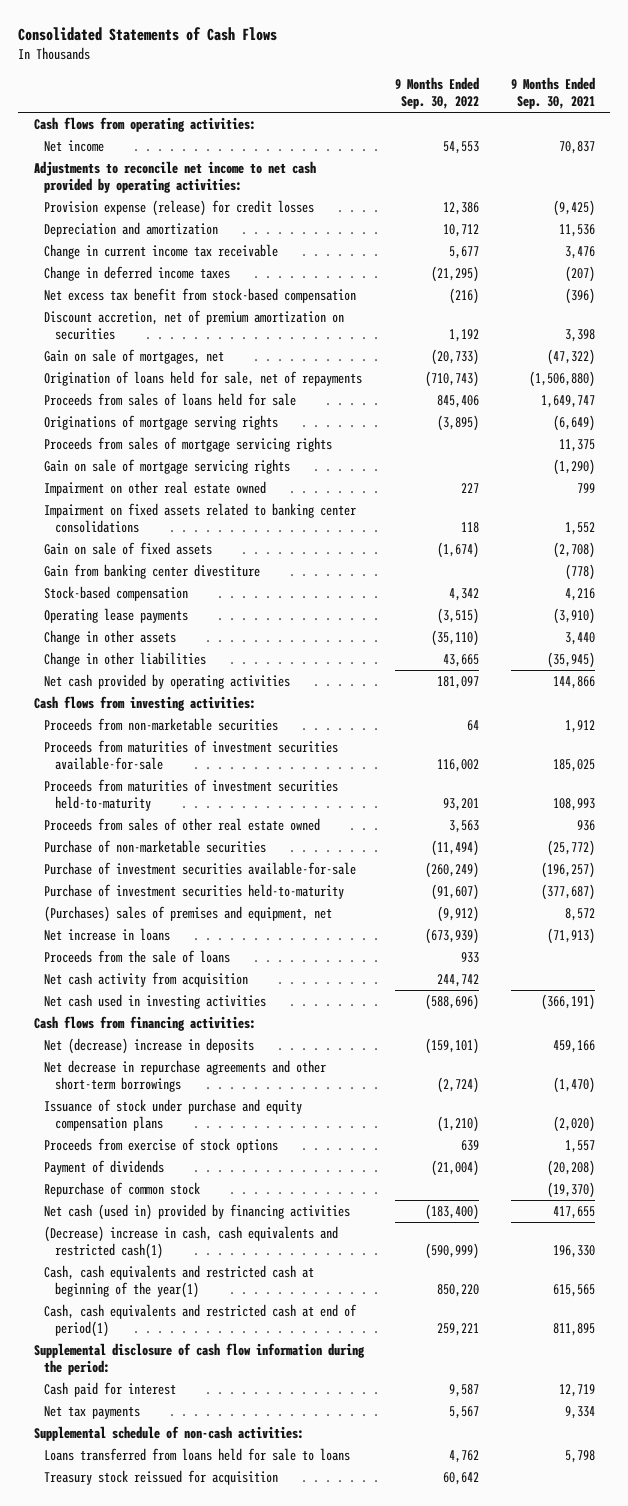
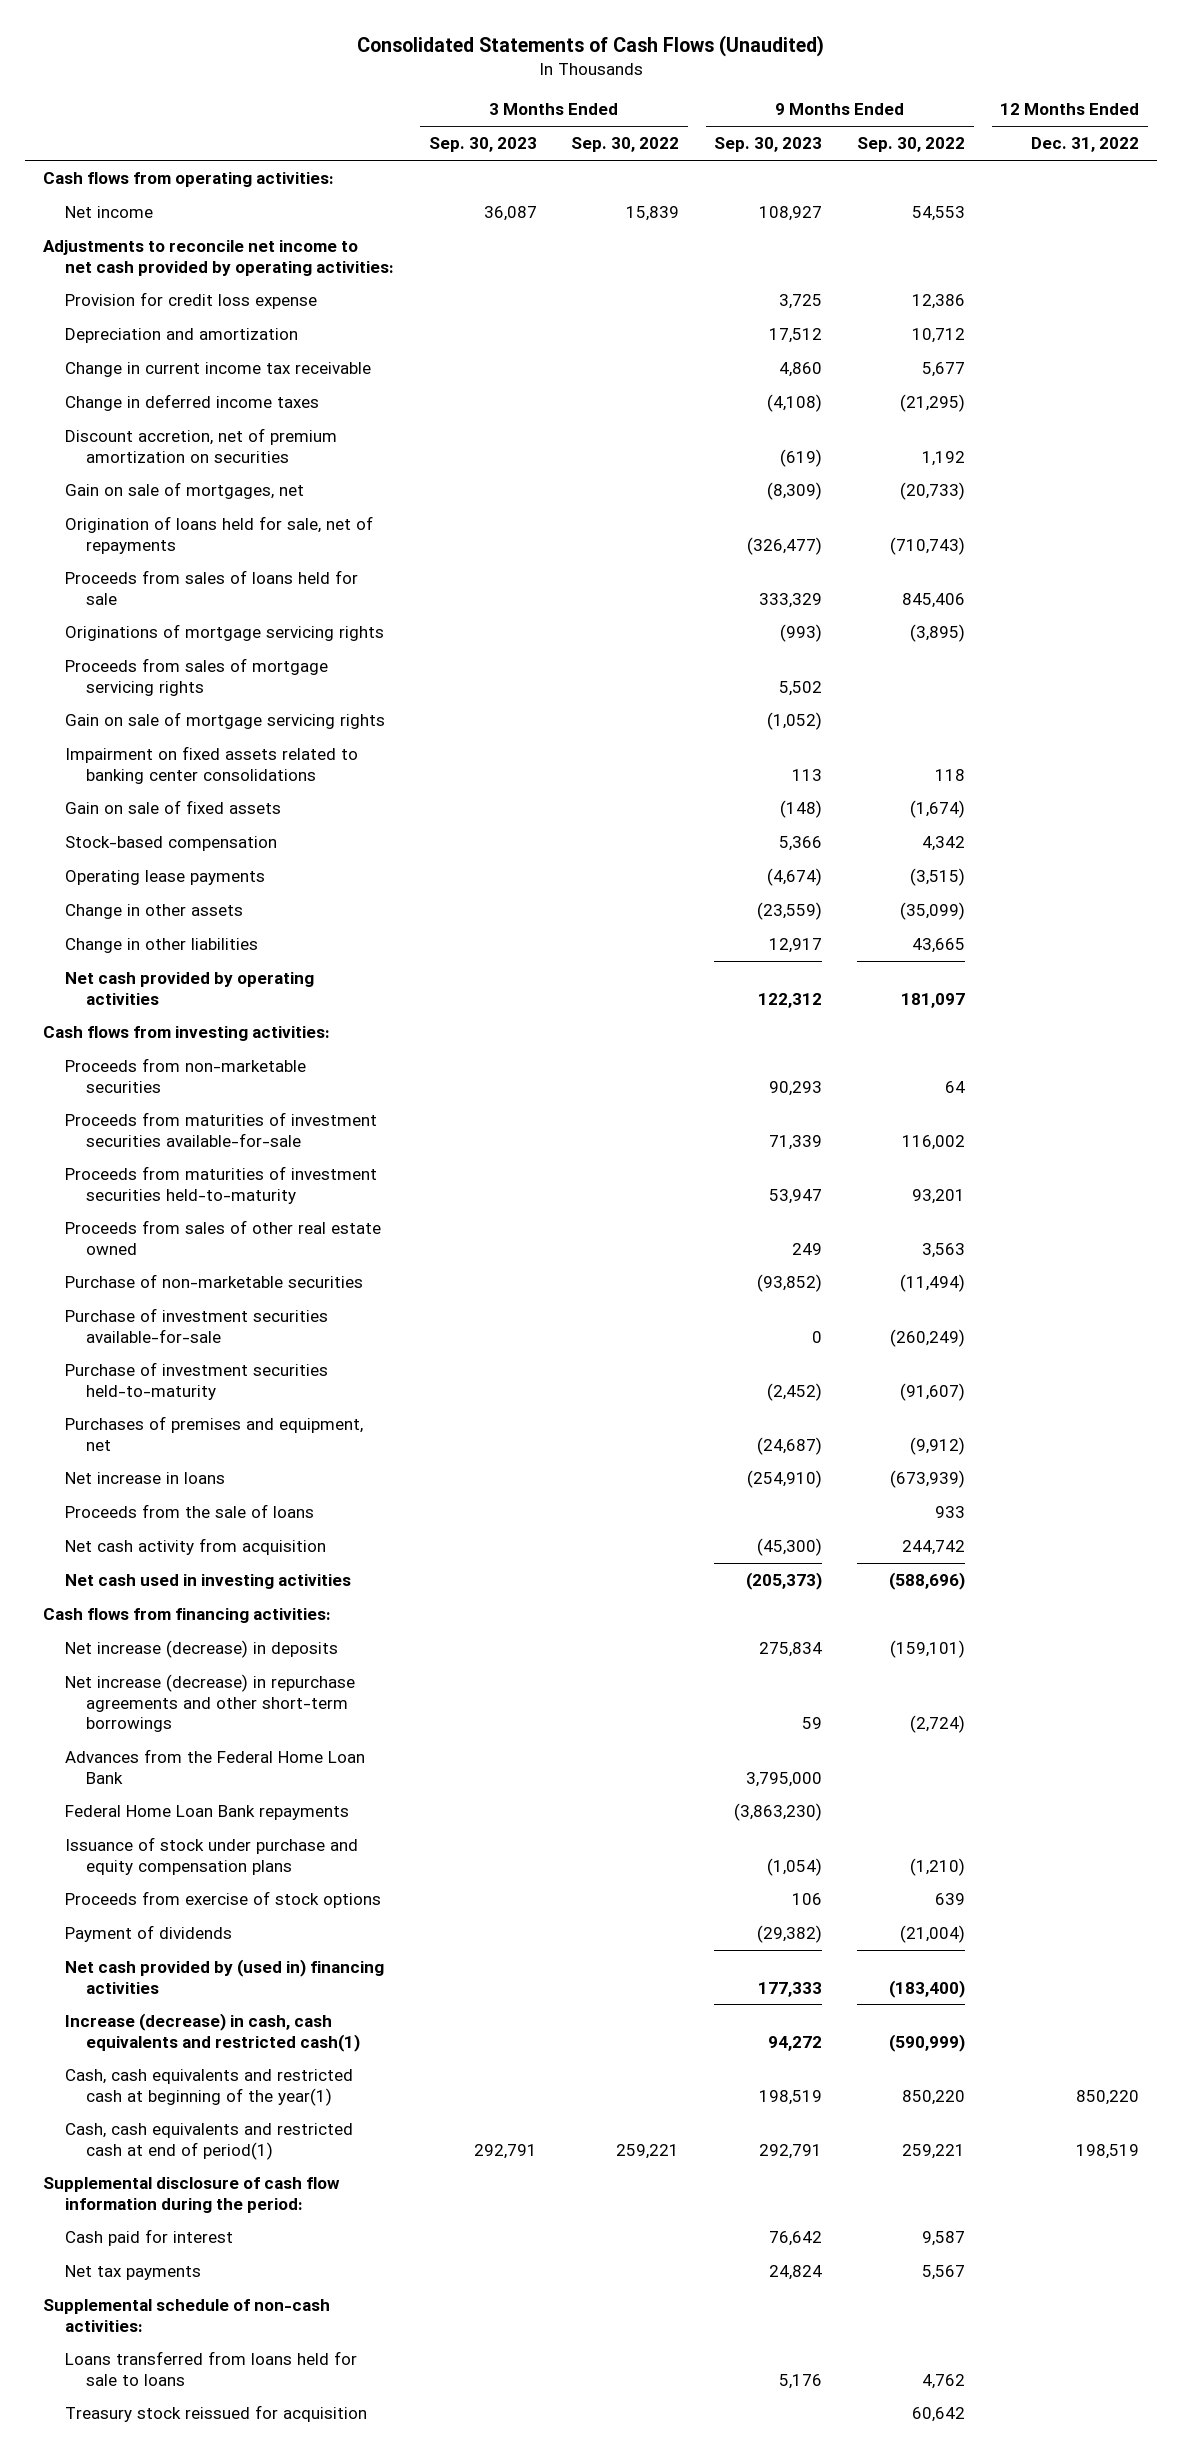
- Consolidated Statements of Cash Flows
+ Consolidated Statements of Cash Flows (Unaudited)
- | 9 Months Ended Sep. 30, 2022 | 9 Months Ended Sep. 30, 2021
+ | 3 Months Ended Sep. 30, 2023 | 3 Months Ended Sep. 30, 2022 | 9 Months Ended Sep. 30, 2023 | 9 Months Ended Sep. 30, 2022 | 12 Months Ended Dec. 31, 2022
- Provision expense (release) for credit losses | 12,386 | (9,425)
+ Provision for credit loss expense | | | 3,725 | 12,386 |
- Net excess tax benefit from stock-based compensation | (216) | (396)
- Originations of mortgage serving rights | (3,895) | (6,649)
+ Originations of mortgage servicing rights | | | (993) | (3,895) |
- Impairment on other real estate owned | 227 | 799
- Gain from banking center divestiture | | (778)
- Change in other assets | (35,110) | 3,440
+ Change in other assets | | | (23,559) | (35,099) |
- (Purchases) sales of premises and equipment, net | (9,912) | 8,572
+ Purchases of premises and equipment, net | | | (24,687) | (9,912) |
- Net (decrease) increase in deposits | (159,101) | 459,166
- Net decrease in repurchase agreements and other short-term borrowings | (2,724) | (1,470)
+ Net increase (decrease) in deposits | | | 275,834 | (159,101) |
+ Net increase (decrease) in repurchase agreements and other short-term borrowings | | | 59 | (2,724) |
+ Advances from the Federal Home Loan Bank | | | 3,795,000 | |
+ Federal Home Loan Bank repayments | | | (3,863,230) | |
- Repurchase of common stock | | (19,370)
- Net cash (used in) provided by financing activities | (183,400) | 417,655
- (Decrease) increase in cash, cash equivalents and restricted cash(1) | (590,999) | 196,330
+ Net cash provided by (used in) financing activities | | | 177,333 | (183,400) |
+ Increase (decrease) in cash, cash equivalents and restricted cash(1) | | | 94,272 | (590,999) |

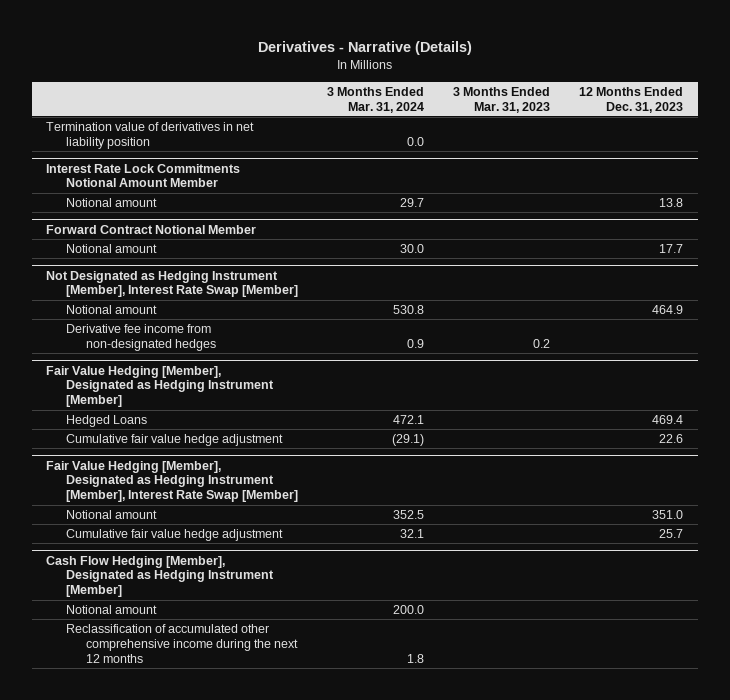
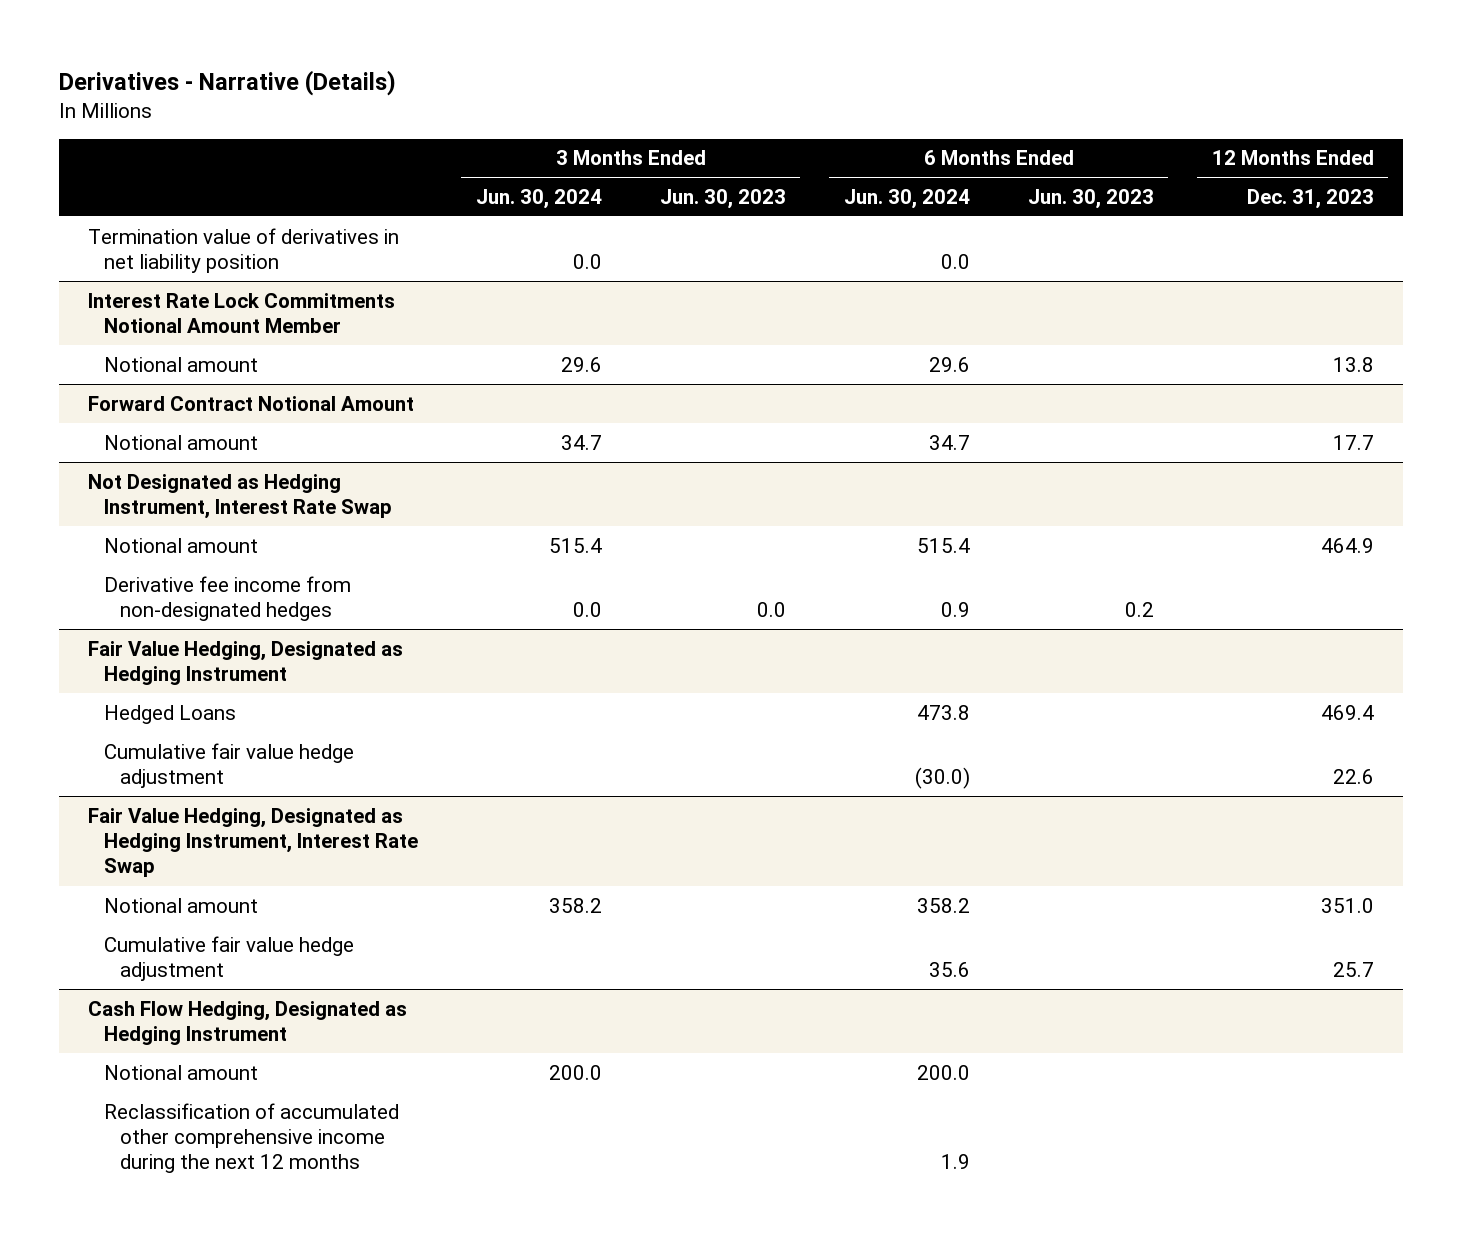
- | 3 Months Ended Mar. 31, 2024 | 3 Months Ended Mar. 31, 2023 | 12 Months Ended Dec. 31, 2023
+ | 3 Months Ended Jun. 30, 2024 | 3 Months Ended Jun. 30, 2023 | 6 Months Ended Jun. 30, 2024 | 6 Months Ended Jun. 30, 2023 | 12 Months Ended Dec. 31, 2023
- Forward Contract Notional Member
+ Forward Contract Notional Amount
- Not Designated as Hedging Instrument [Member], Interest Rate Swap [Member]
+ Not Designated as Hedging Instrument, Interest Rate Swap
- Fair Value Hedging [Member], Designated as Hedging Instrument [Member]
+ Fair Value Hedging, Designated as Hedging Instrument
- Fair Value Hedging [Member], Designated as Hedging Instrument [Member], Interest Rate Swap [Member]
+ Fair Value Hedging, Designated as Hedging Instrument, Interest Rate Swap
- Cash Flow Hedging [Member], Designated as Hedging Instrument [Member]
+ Cash Flow Hedging, Designated as Hedging Instrument

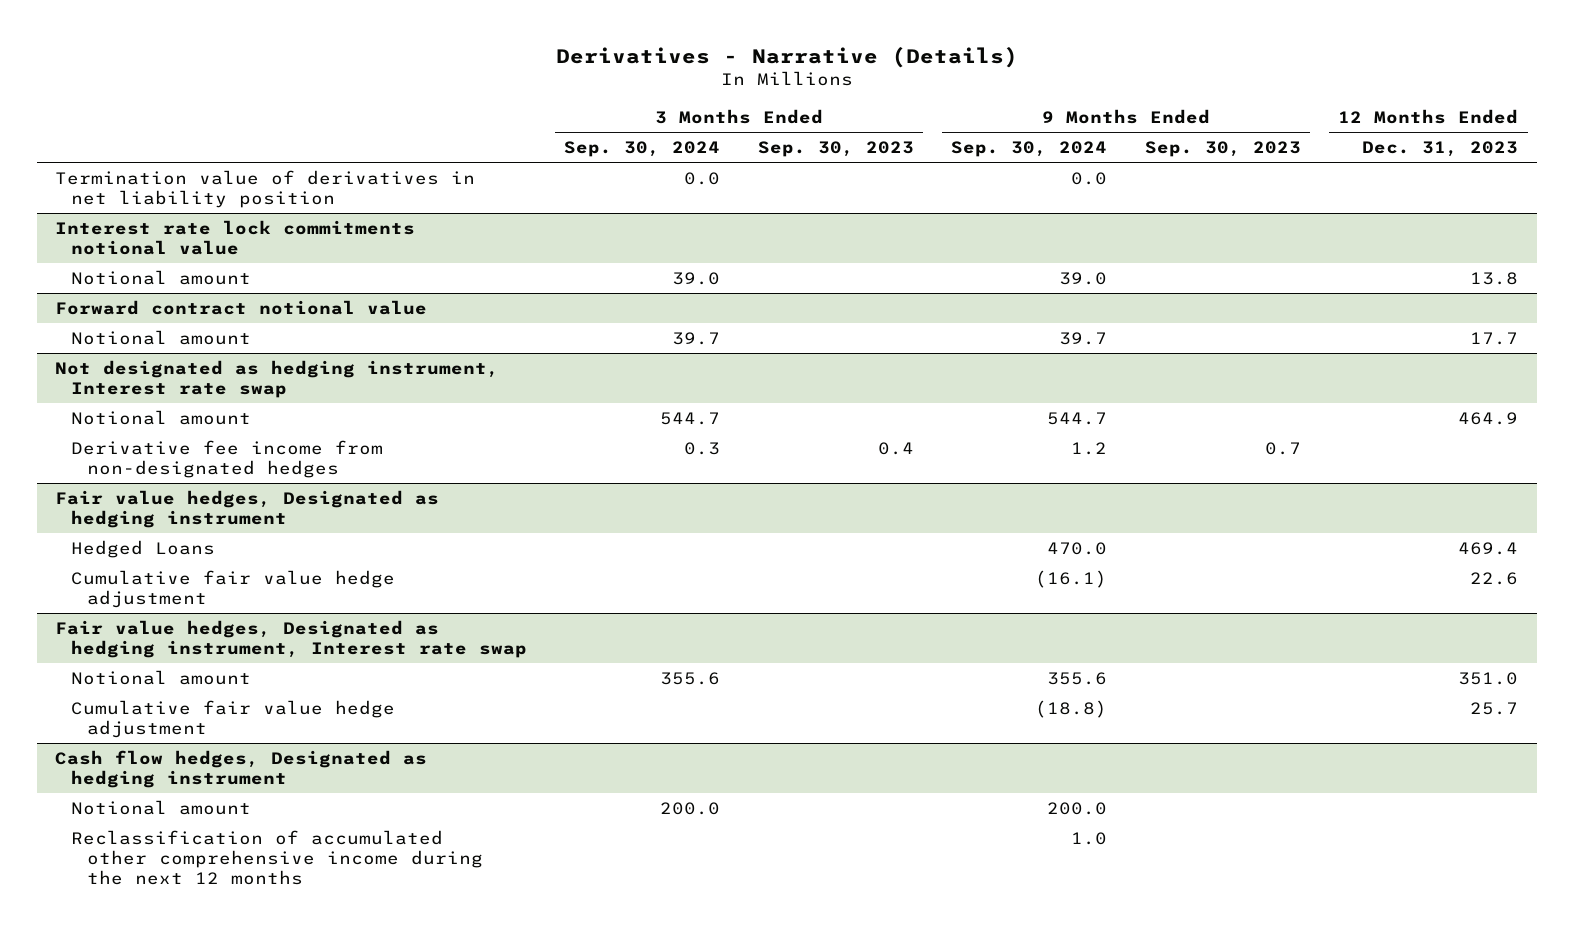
- | 3 Months Ended Jun. 30, 2024 | 3 Months Ended Jun. 30, 2023 | 6 Months Ended Jun. 30, 2024 | 6 Months Ended Jun. 30, 2023 | 12 Months Ended Dec. 31, 2023
+ | 3 Months Ended Sep. 30, 2024 | 3 Months Ended Sep. 30, 2023 | 9 Months Ended Sep. 30, 2024 | 9 Months Ended Sep. 30, 2023 | 12 Months Ended Dec. 31, 2023
- Interest Rate Lock Commitments Notional Amount Member
+ Interest rate lock commitments notional value
- Forward Contract Notional Amount
+ Forward contract notional value
- Not Designated as Hedging Instrument, Interest Rate Swap
+ Not designated as hedging instrument, Interest rate swap
- Fair Value Hedging, Designated as Hedging Instrument
+ Fair value hedges, Designated as hedging instrument
- Fair Value Hedging, Designated as Hedging Instrument, Interest Rate Swap
+ Fair value hedges, Designated as hedging instrument, Interest rate swap
- Cash Flow Hedging, Designated as Hedging Instrument
+ Cash flow hedges, Designated as hedging instrument

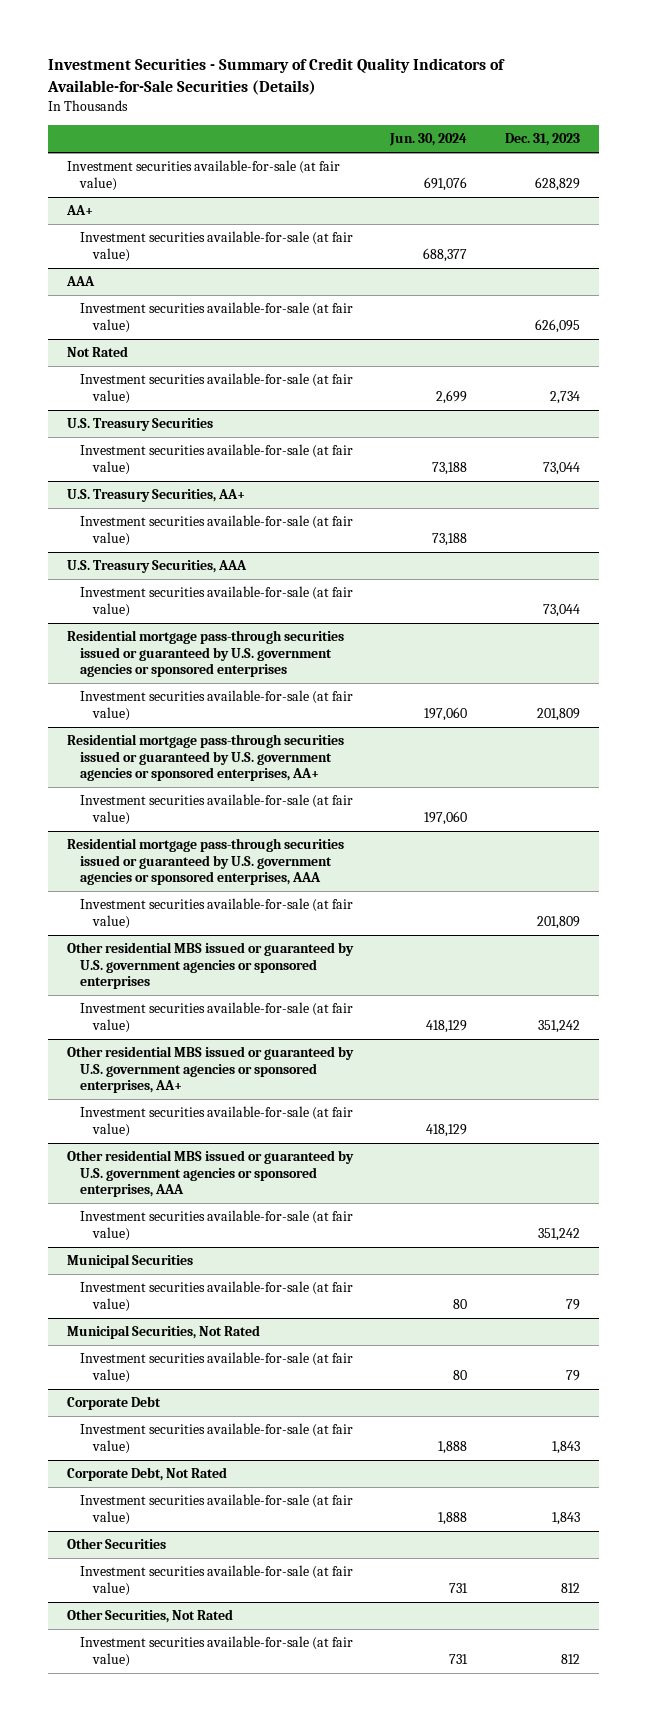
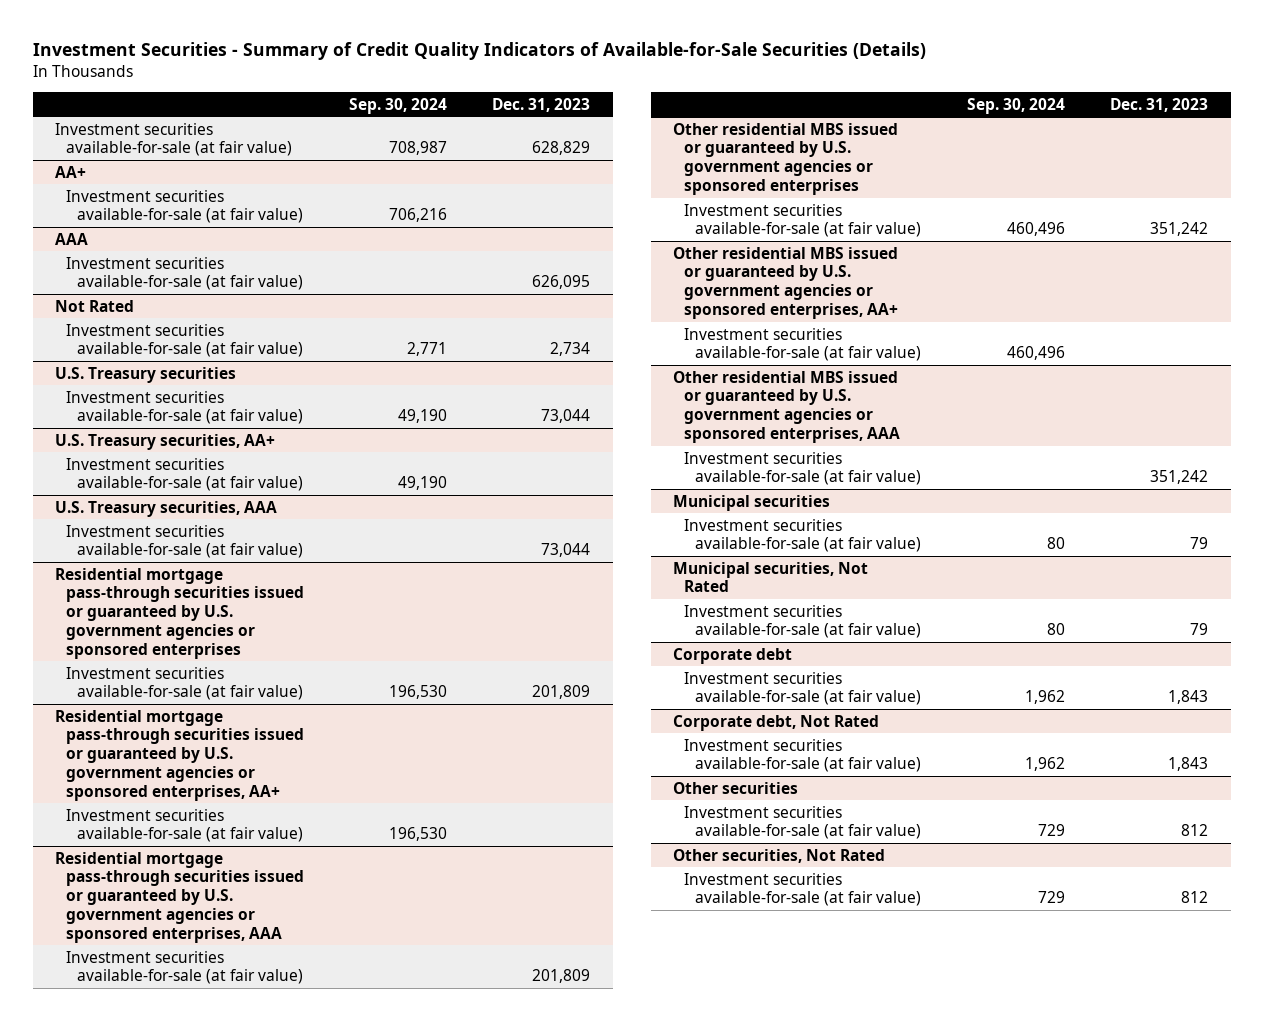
- | Jun. 30, 2024 | Dec. 31, 2023
+ | Sep. 30, 2024 | Dec. 31, 2023
- U.S. Treasury Securities
+ U.S. Treasury securities
- U.S. Treasury Securities, AA+
+ U.S. Treasury securities, AA+
- U.S. Treasury Securities, AAA
+ U.S. Treasury securities, AAA
- Municipal Securities
+ Municipal securities
- Municipal Securities, Not Rated
+ Municipal securities, Not Rated
- Corporate Debt
+ Corporate debt
- Corporate Debt, Not Rated
+ Corporate debt, Not Rated
- Other Securities
+ Other securities
- Other Securities, Not Rated
+ Other securities, Not Rated

